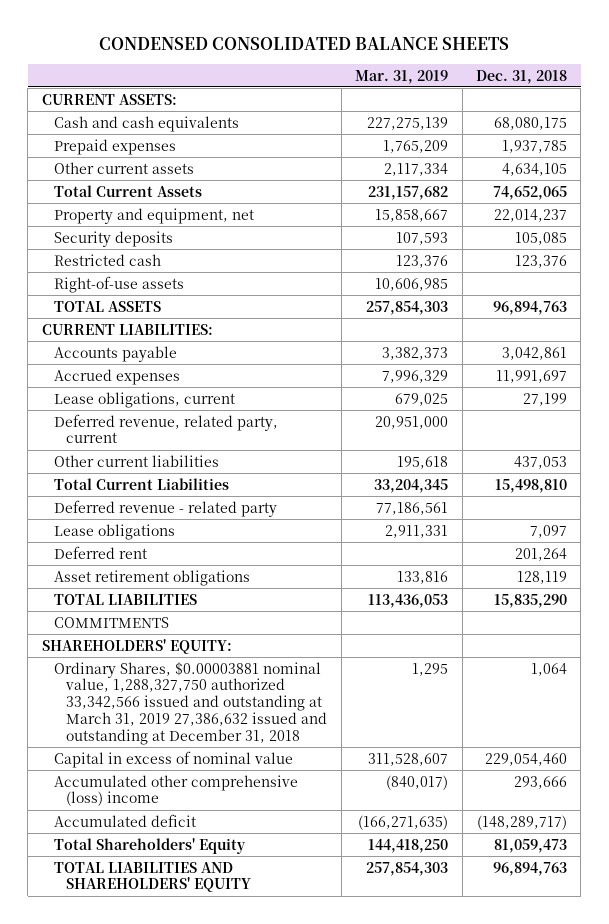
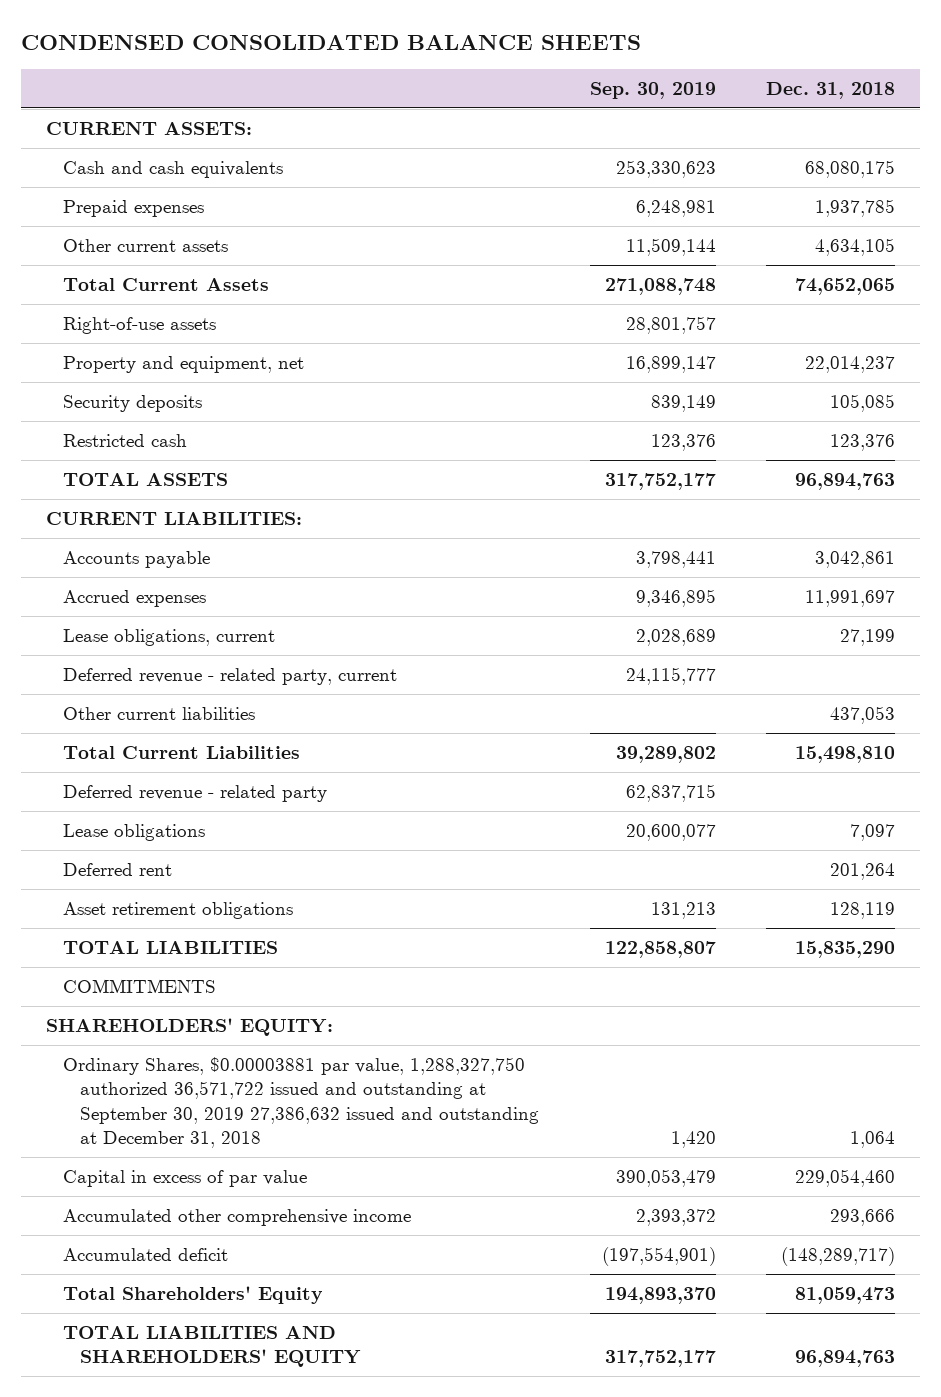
- | Mar. 31, 2019 | Dec. 31, 2018
+ | Sep. 30, 2019 | Dec. 31, 2018
moved up: Right-of-use assets | 28,801,757 |
- Deferred revenue, related party, current | 20,951,000 |
+ Deferred revenue - related party, current | 24,115,777 |
- Ordinary Shares, $0.00003881 nominal value, 1,288,327,750 authorized 33,342,566 issued and outstanding at March 31, 2019 27,386,632 issued and outstanding at December 31, 2018 | 1,295 | 1,064
- Capital in excess of nominal value | 311,528,607 | 229,054,460
- Accumulated other comprehensive (loss) income | (840,017) | 293,666
+ Ordinary Shares, $0.00003881 par value, 1,288,327,750 authorized 36,571,722 issued and outstanding at September 30, 2019 27,386,632 issued and outstanding at December 31, 2018 | 1,420 | 1,064
+ Capital in excess of par value | 390,053,479 | 229,054,460
+ Accumulated other comprehensive income | 2,393,372 | 293,666

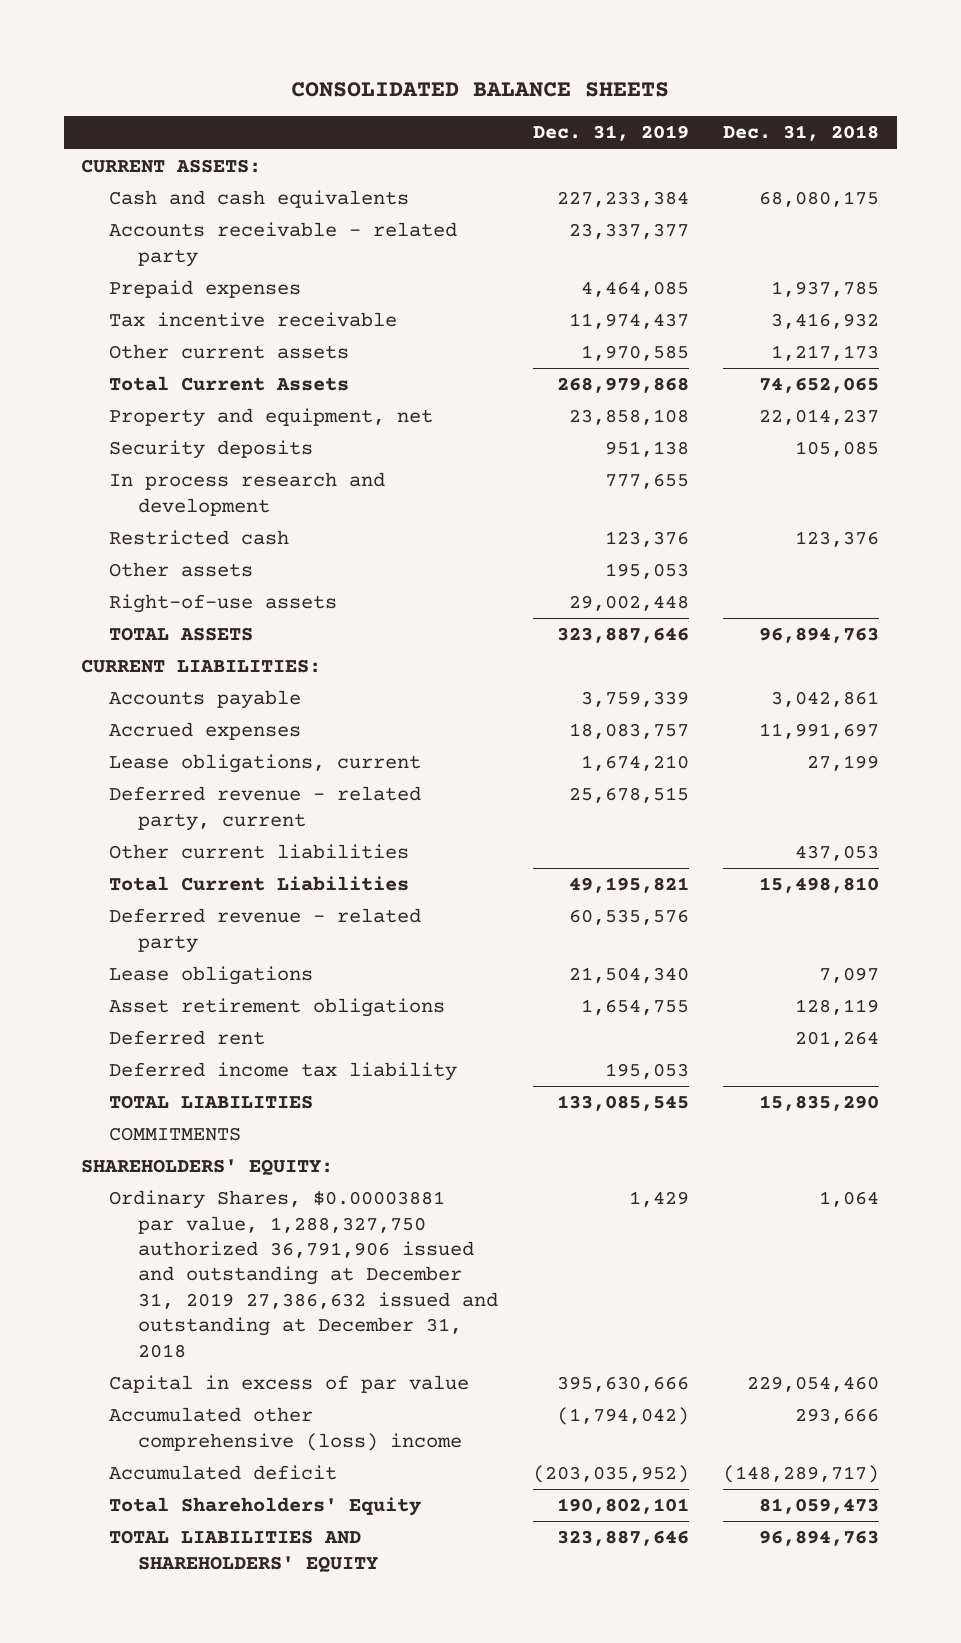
- CONDENSED CONSOLIDATED BALANCE SHEETS
+ CONSOLIDATED BALANCE SHEETS
- | Sep. 30, 2019 | Dec. 31, 2018
+ | Dec. 31, 2019 | Dec. 31, 2018
+ Accounts receivable - related party | 23,337,377 |
- Other current assets | 11,509,144 | 4,634,105
+ Tax incentive receivable | 11,974,437 | 3,416,932
+ Other current assets | 1,970,585 | 1,217,173
+ In process research and development | 777,655 |
+ Other assets | 195,053 |
moved down: Right-of-use assets | 29,002,448 |
moved down: Deferred rent | | 201,264
+ Deferred income tax liability | 195,053 |
- Ordinary Shares, $0.00003881 par value, 1,288,327,750 authorized 36,571,722 issued and outstanding at September 30, 2019 27,386,632 issued and outstanding at December 31, 2018 | 1,420 | 1,064
+ Ordinary Shares, $0.00003881 par value, 1,288,327,750 authorized 36,791,906 issued and outstanding at December 31, 2019 27,386,632 issued and outstanding at December 31, 2018 | 1,429 | 1,064
- Accumulated other comprehensive income | 2,393,372 | 293,666
+ Accumulated other comprehensive (loss) income | (1,794,042) | 293,666

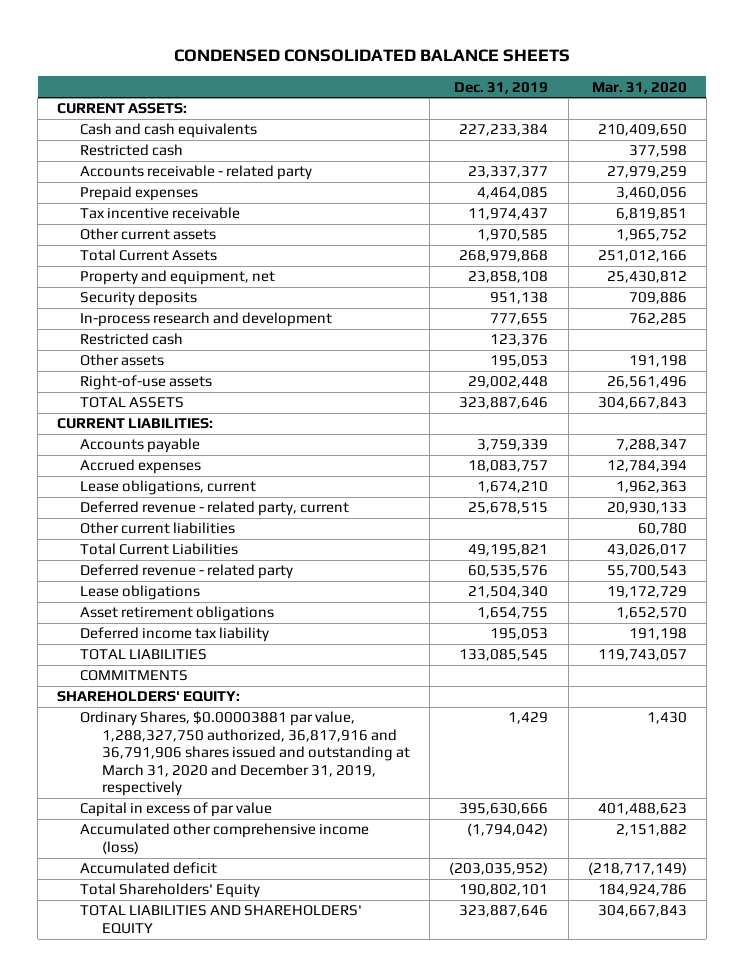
- CONSOLIDATED BALANCE SHEETS
+ CONDENSED CONSOLIDATED BALANCE SHEETS
- | Dec. 31, 2019 | Dec. 31, 2018
+ | Dec. 31, 2019 | Mar. 31, 2020
+ Restricted cash | | 377,598
- In process research and development | 777,655 |
+ In-process research and development | 777,655 | 762,285
- Deferred rent | | 201,264
- Ordinary Shares, $0.00003881 par value, 1,288,327,750 authorized 36,791,906 issued and outstanding at December 31, 2019 27,386,632 issued and outstanding at December 31, 2018 | 1,429 | 1,064
+ Ordinary Shares, $0.00003881 par value, 1,288,327,750 authorized, 36,817,916 and 36,791,906 shares issued and outstanding at March 31, 2020 and December 31, 2019, respectively | 1,429 | 1,430
- Accumulated other comprehensive (loss) income | (1,794,042) | 293,666
+ Accumulated other comprehensive income (loss) | (1,794,042) | 2,151,882

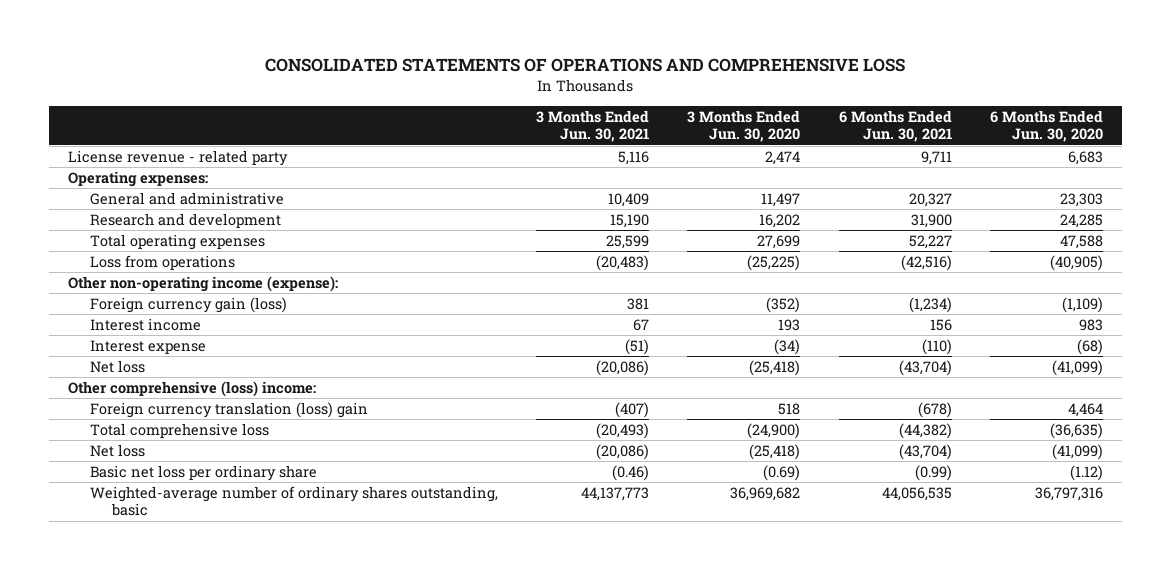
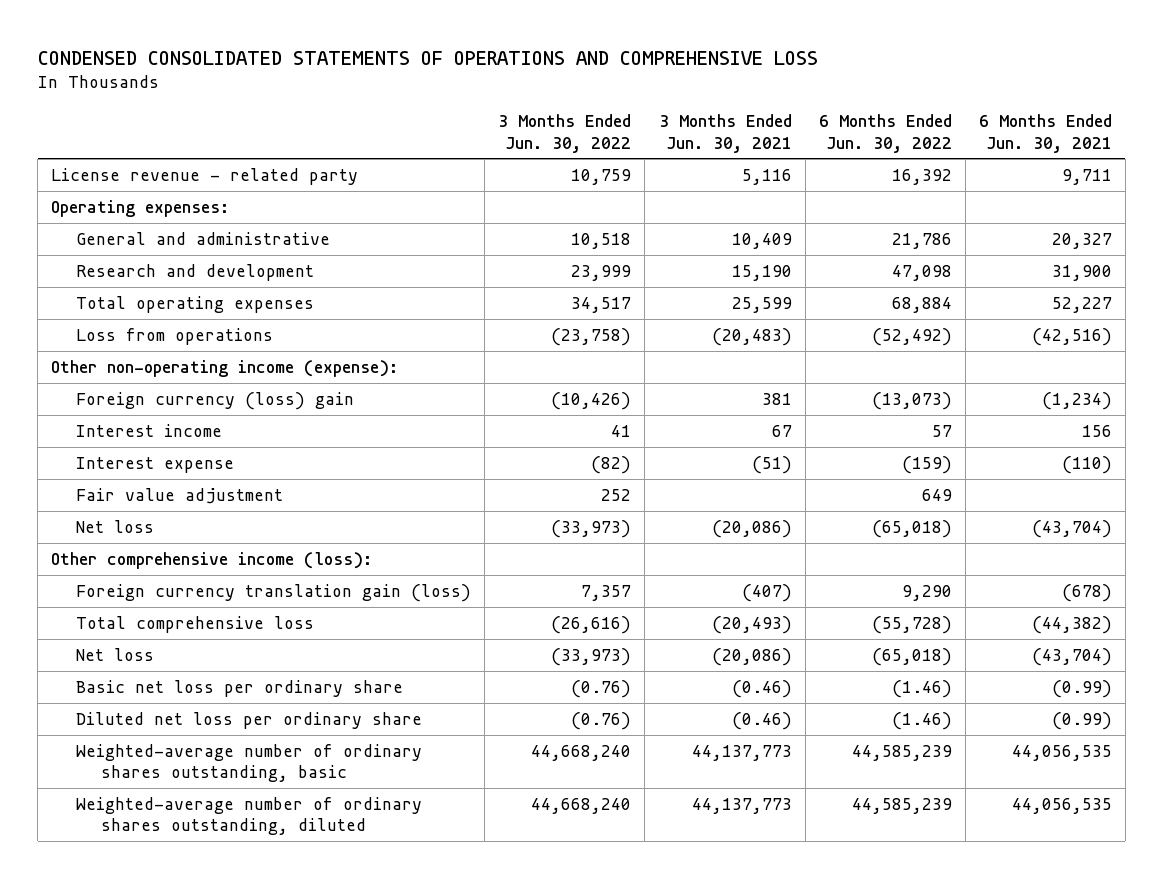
- CONSOLIDATED STATEMENTS OF OPERATIONS AND COMPREHENSIVE LOSS
+ CONDENSED CONSOLIDATED STATEMENTS OF OPERATIONS AND COMPREHENSIVE LOSS
- | 3 Months Ended Jun. 30, 2021 | 3 Months Ended Jun. 30, 2020 | 6 Months Ended Jun. 30, 2021 | 6 Months Ended Jun. 30, 2020
+ | 3 Months Ended Jun. 30, 2022 | 3 Months Ended Jun. 30, 2021 | 6 Months Ended Jun. 30, 2022 | 6 Months Ended Jun. 30, 2021
- Foreign currency gain (loss) | 381 | (352) | (1,234) | (1,109)
+ Foreign currency (loss) gain | (10,426) | 381 | (13,073) | (1,234)
+ Fair value adjustment | 252 | | 649 |
- Other comprehensive (loss) income:
- Foreign currency translation (loss) gain | (407) | 518 | (678) | 4,464
+ Other comprehensive income (loss):
+ Foreign currency translation gain (loss) | 7,357 | (407) | 9,290 | (678)
+ Diluted net loss per ordinary share | (0.76) | (0.46) | (1.46) | (0.99)
+ Weighted-average number of ordinary shares outstanding, diluted | 44,668,240 | 44,137,773 | 44,585,239 | 44,056,535

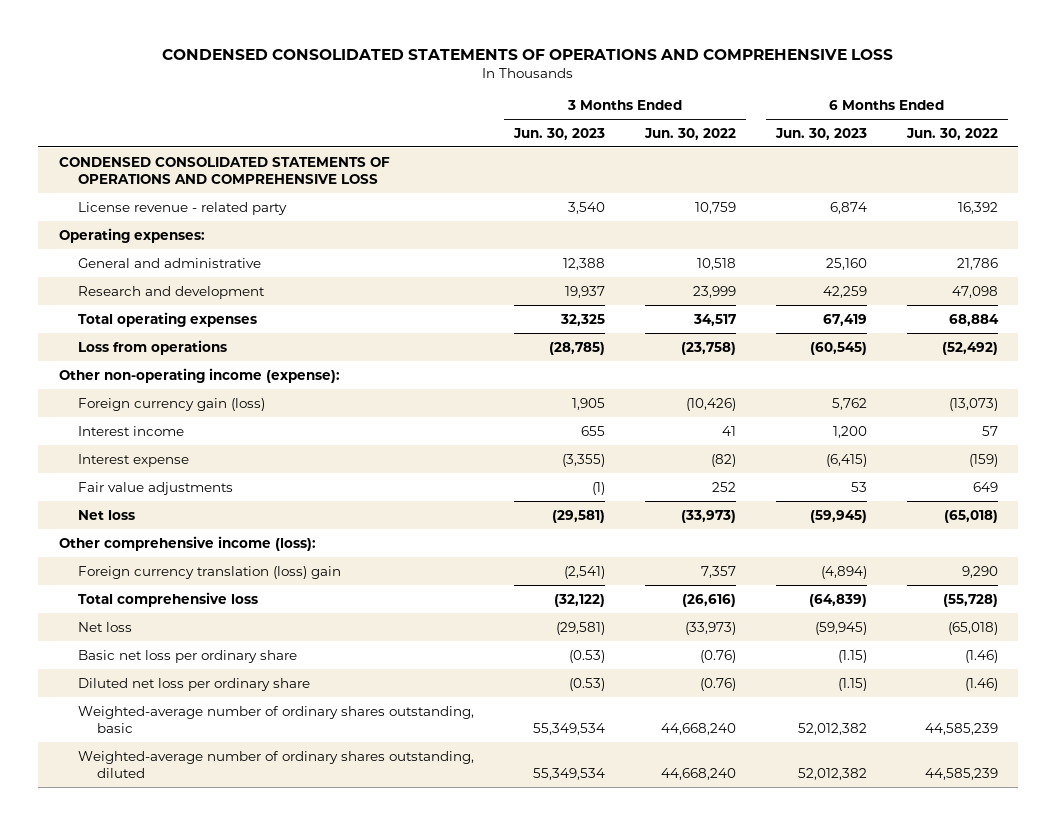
- | 3 Months Ended Jun. 30, 2022 | 3 Months Ended Jun. 30, 2021 | 6 Months Ended Jun. 30, 2022 | 6 Months Ended Jun. 30, 2021
+ | 3 Months Ended Jun. 30, 2023 | 3 Months Ended Jun. 30, 2022 | 6 Months Ended Jun. 30, 2023 | 6 Months Ended Jun. 30, 2022
+ CONDENSED CONSOLIDATED STATEMENTS OF OPERATIONS AND COMPREHENSIVE LOSS
- Foreign currency (loss) gain | (10,426) | 381 | (13,073) | (1,234)
+ Foreign currency gain (loss) | 1,905 | (10,426) | 5,762 | (13,073)
- Fair value adjustment | 252 | | 649 |
+ Fair value adjustments | (1) | 252 | 53 | 649
- Foreign currency translation gain (loss) | 7,357 | (407) | 9,290 | (678)
+ Foreign currency translation (loss) gain | (2,541) | 7,357 | (4,894) | 9,290

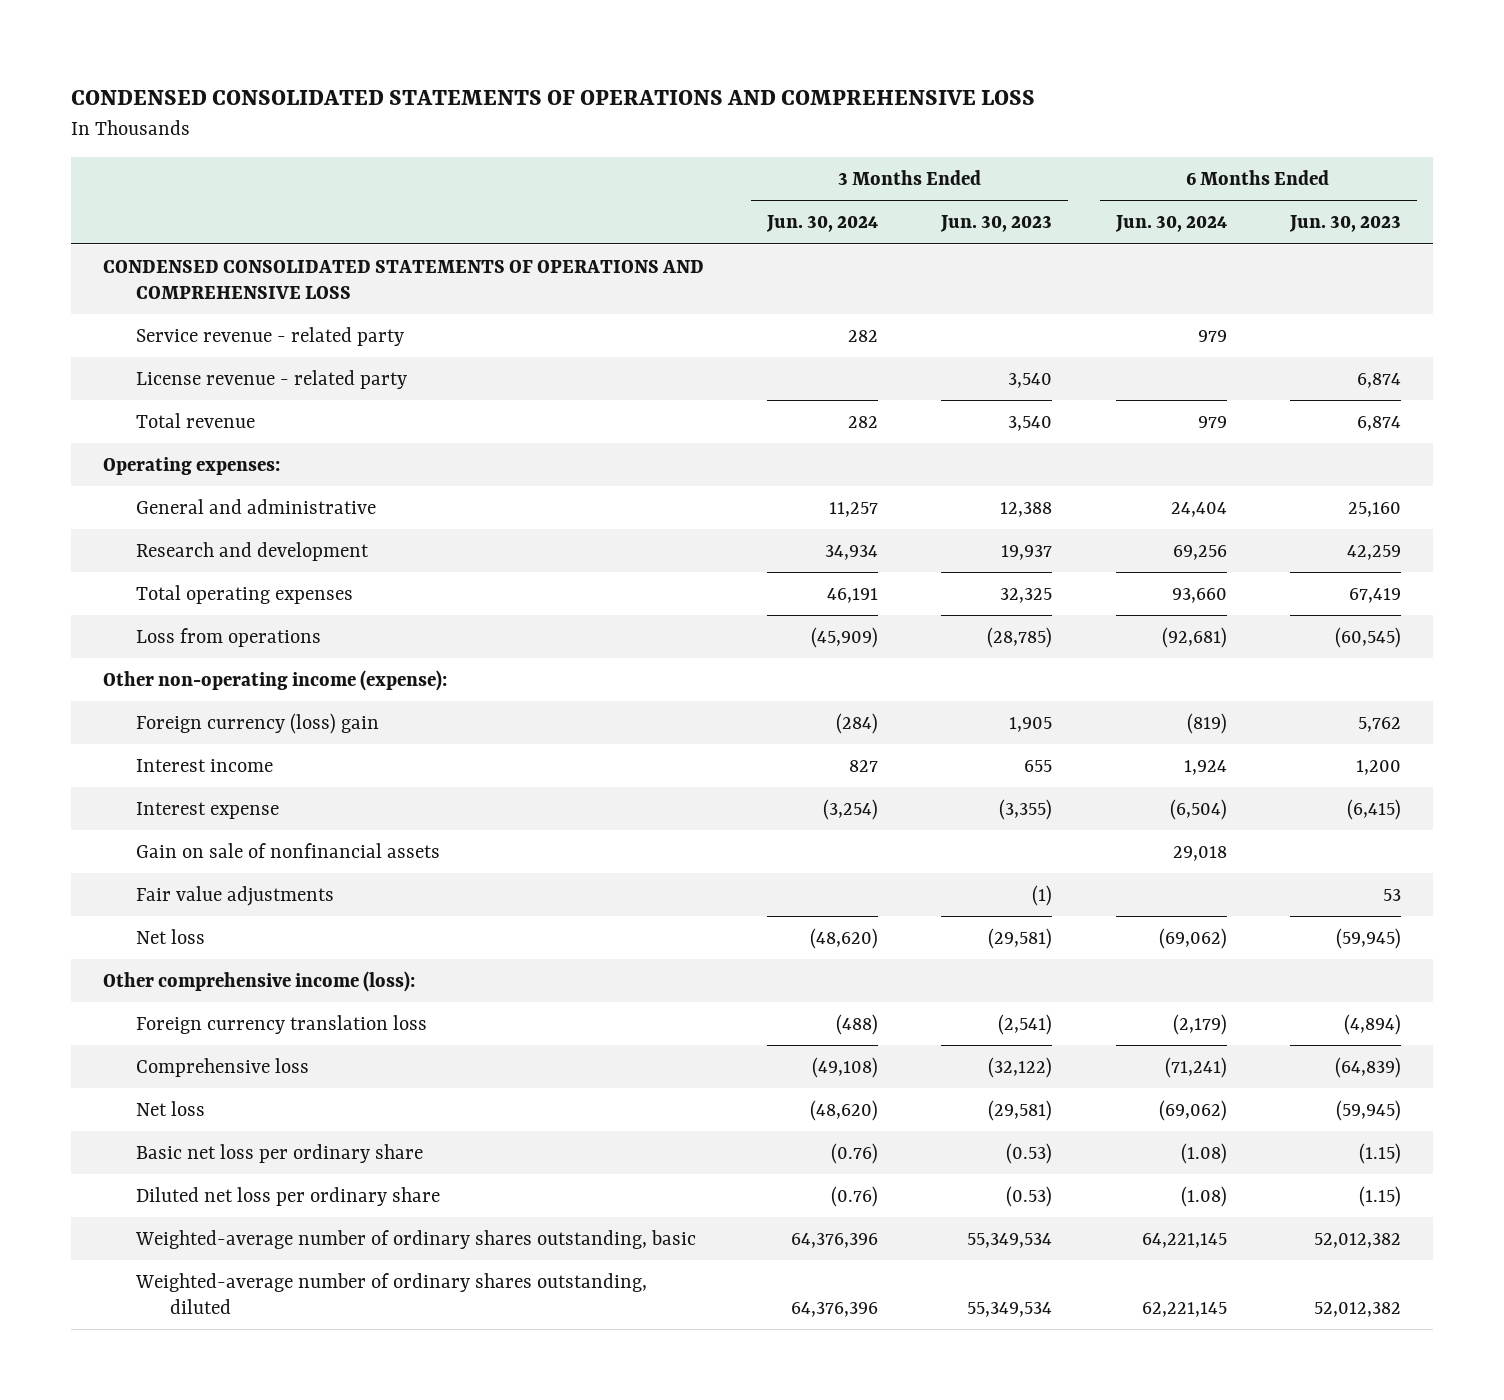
- | 3 Months Ended Jun. 30, 2023 | 3 Months Ended Jun. 30, 2022 | 6 Months Ended Jun. 30, 2023 | 6 Months Ended Jun. 30, 2022
+ | 3 Months Ended Jun. 30, 2024 | 3 Months Ended Jun. 30, 2023 | 6 Months Ended Jun. 30, 2024 | 6 Months Ended Jun. 30, 2023
+ Service revenue - related party | 282 | | 979 |
+ Total revenue | 282 | 3,540 | 979 | 6,874
- Foreign currency gain (loss) | 1,905 | (10,426) | 5,762 | (13,073)
+ Foreign currency (loss) gain | (284) | 1,905 | (819) | 5,762
+ Gain on sale of nonfinancial assets | | | 29,018 |
- Foreign currency translation (loss) gain | (2,541) | 7,357 | (4,894) | 9,290
- Total comprehensive loss | (32,122) | (26,616) | (64,839) | (55,728)
+ Foreign currency translation loss | (488) | (2,541) | (2,179) | (4,894)
+ Comprehensive loss | (49,108) | (32,122) | (71,241) | (64,839)

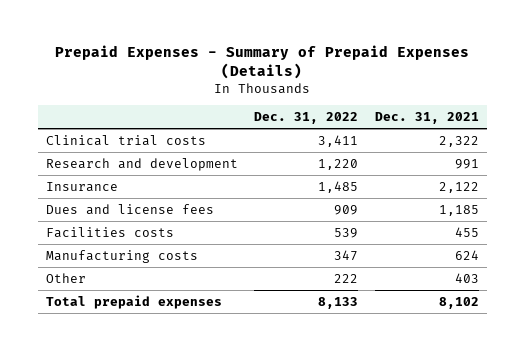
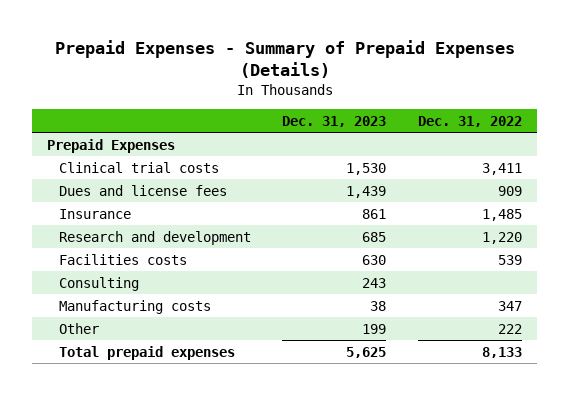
- | Dec. 31, 2022 | Dec. 31, 2021
+ | Dec. 31, 2023 | Dec. 31, 2022
+ Prepaid Expenses
moved down: Insurance | 861 | 1,485
moved down: Research and development | 685 | 1,220
+ Consulting | 243 |

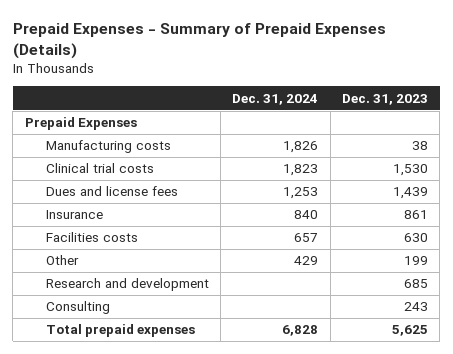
- | Dec. 31, 2023 | Dec. 31, 2022
+ | Dec. 31, 2024 | Dec. 31, 2023
moved up: Manufacturing costs | 1,826 | 38
moved down: Research and development | | 685
moved down: Consulting | | 243

